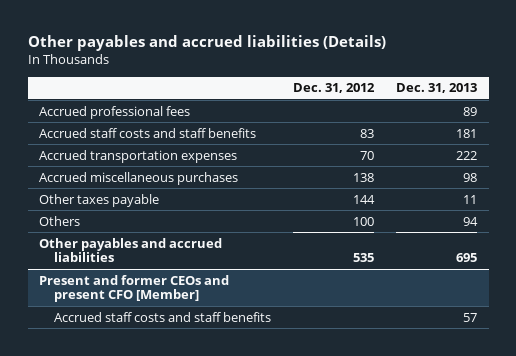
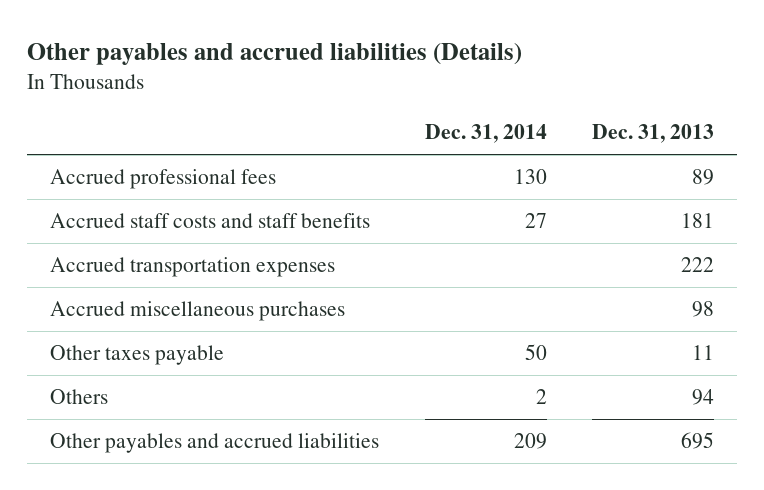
- | Dec. 31, 2012 | Dec. 31, 2013
+ | Dec. 31, 2014 | Dec. 31, 2013
- Present and former CEOs and present CFO [Member]
- Accrued staff costs and staff benefits | | 57

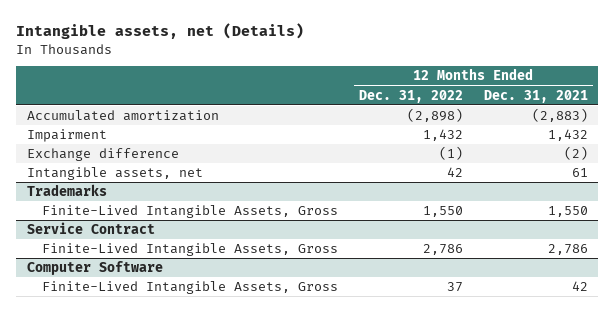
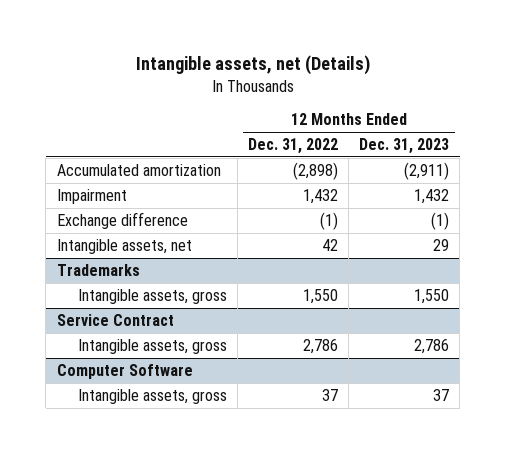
- | 12 Months Ended Dec. 31, 2022 | 12 Months Ended Dec. 31, 2021
+ | 12 Months Ended Dec. 31, 2022 | 12 Months Ended Dec. 31, 2023
@ Trademarks
- Finite-Lived Intangible Assets, Gross | 1,550 | 1,550
+ Intangible assets, gross | 1,550 | 1,550
@ Service Contract
- Finite-Lived Intangible Assets, Gross | 2,786 | 2,786
+ Intangible assets, gross | 2,786 | 2,786
@ Computer Software
- Finite-Lived Intangible Assets, Gross | 37 | 42
+ Intangible assets, gross | 37 | 37

